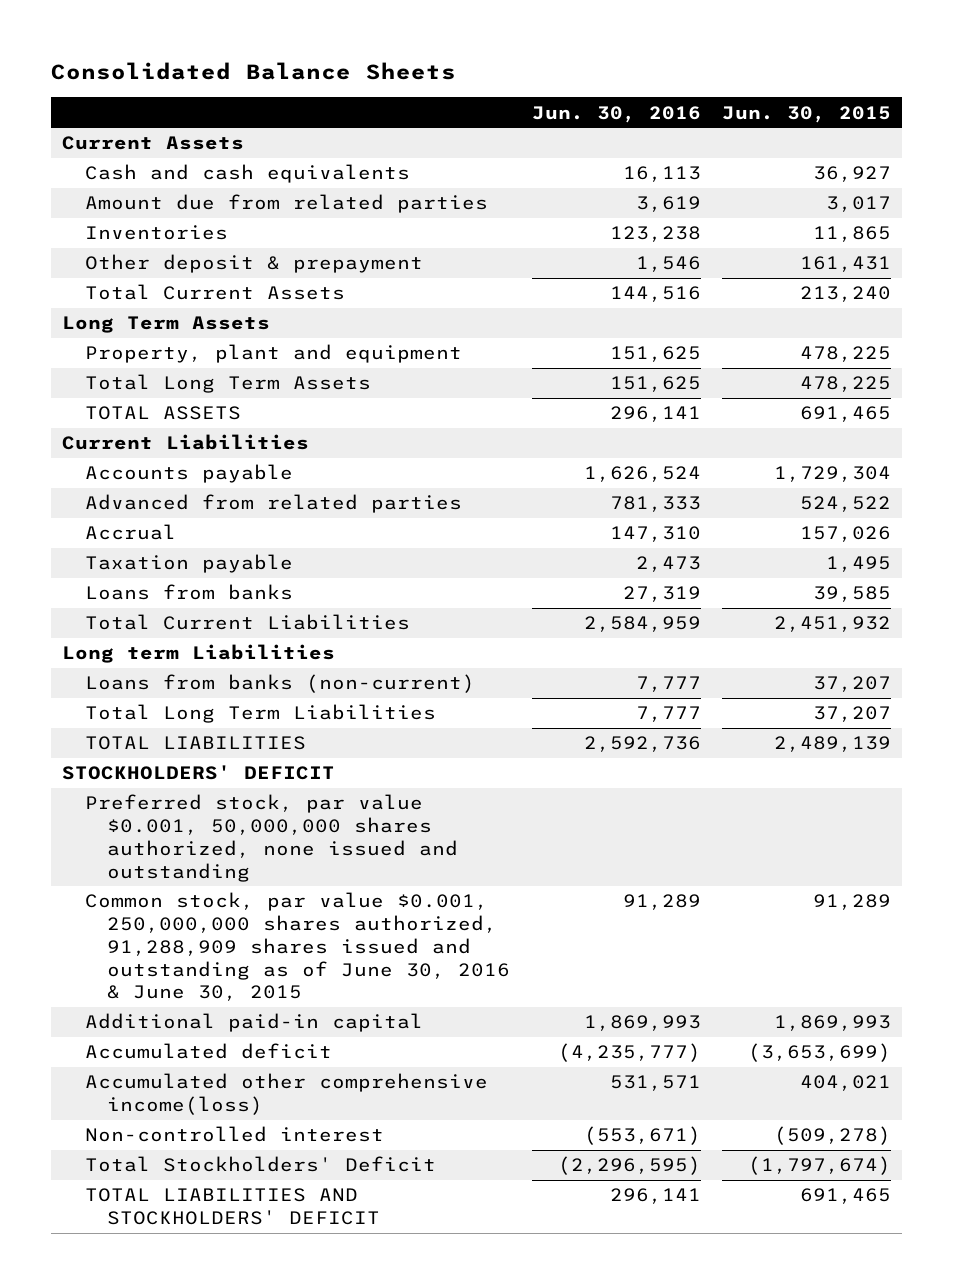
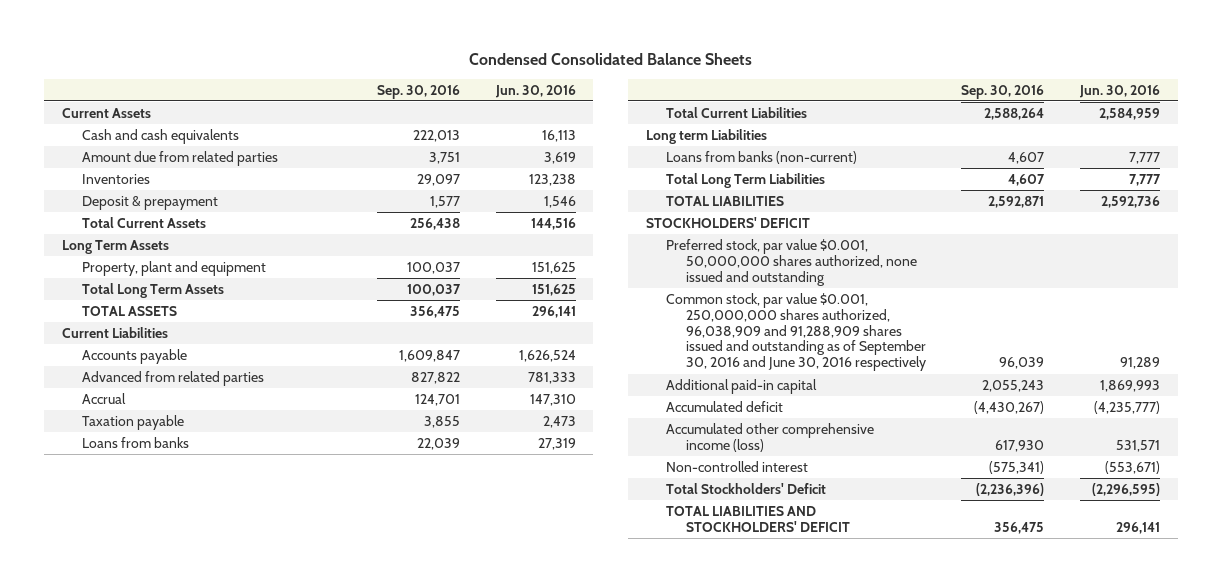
- Consolidated Balance Sheets
+ Condensed Consolidated Balance Sheets
- | Jun. 30, 2016 | Jun. 30, 2015
+ | Sep. 30, 2016 | Jun. 30, 2016
- Other deposit & prepayment | 1,546 | 161,431
+ Deposit & prepayment | 1,577 | 1,546
- Common stock, par value $0.001, 250,000,000 shares authorized, 91,288,909 shares issued and outstanding as of June 30, 2016 & June 30, 2015 | 91,289 | 91,289
+ Common stock, par value $0.001, 250,000,000 shares authorized, 96,038,909 and 91,288,909 shares issued and outstanding as of September 30, 2016 and June 30, 2016 respectively | 96,039 | 91,289
- Accumulated other comprehensive income(loss) | 531,571 | 404,021
+ Accumulated other comprehensive income (loss) | 617,930 | 531,571

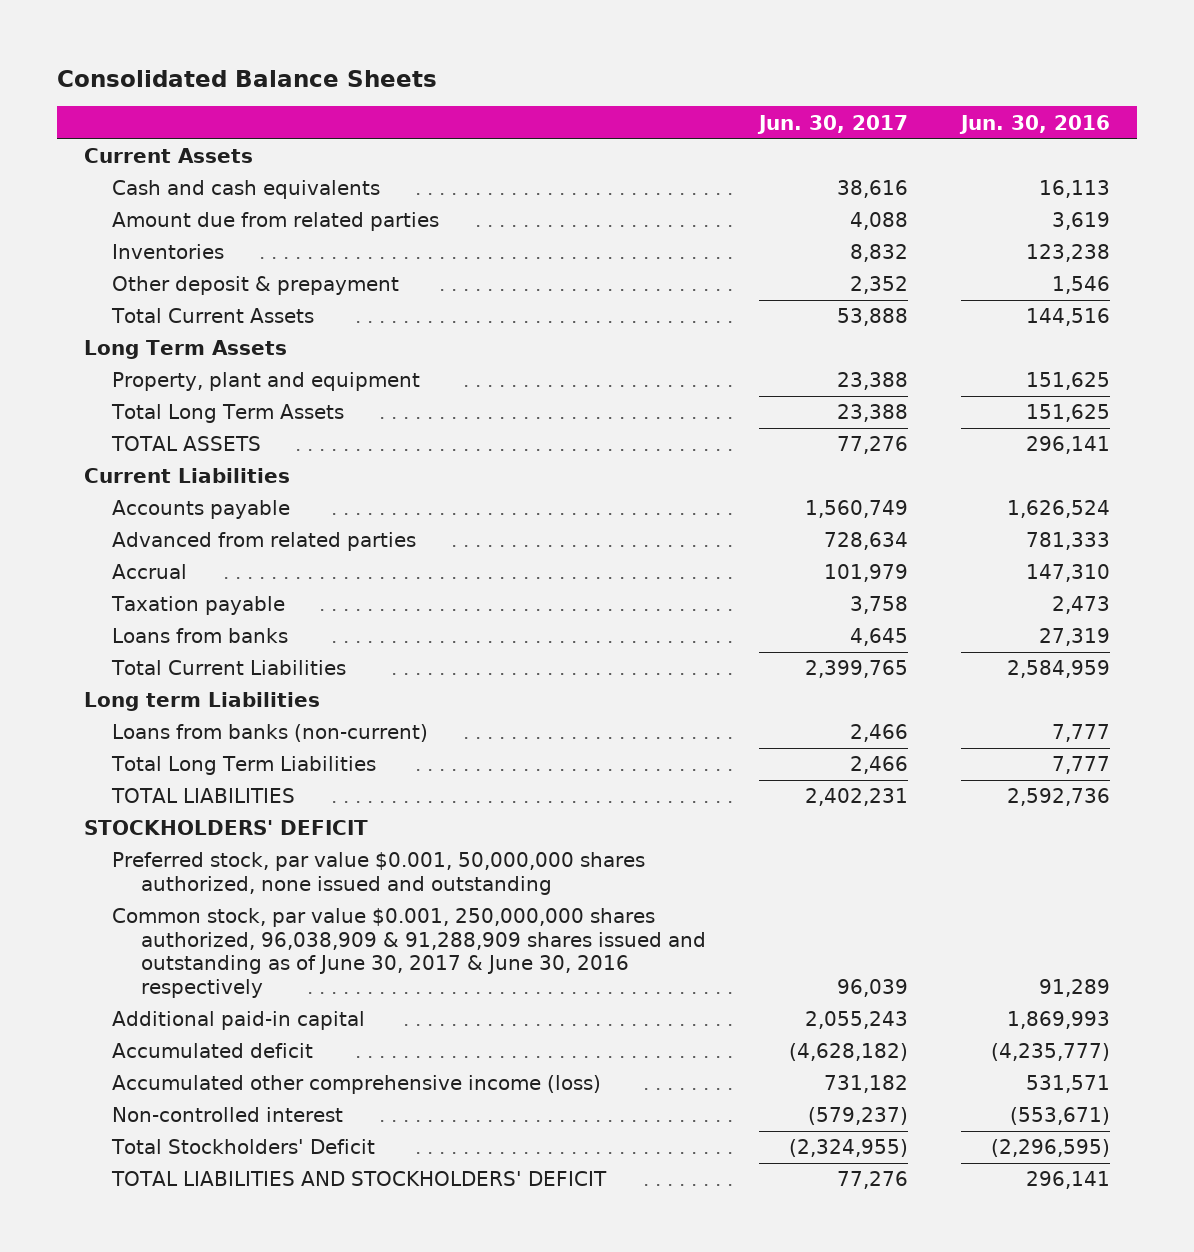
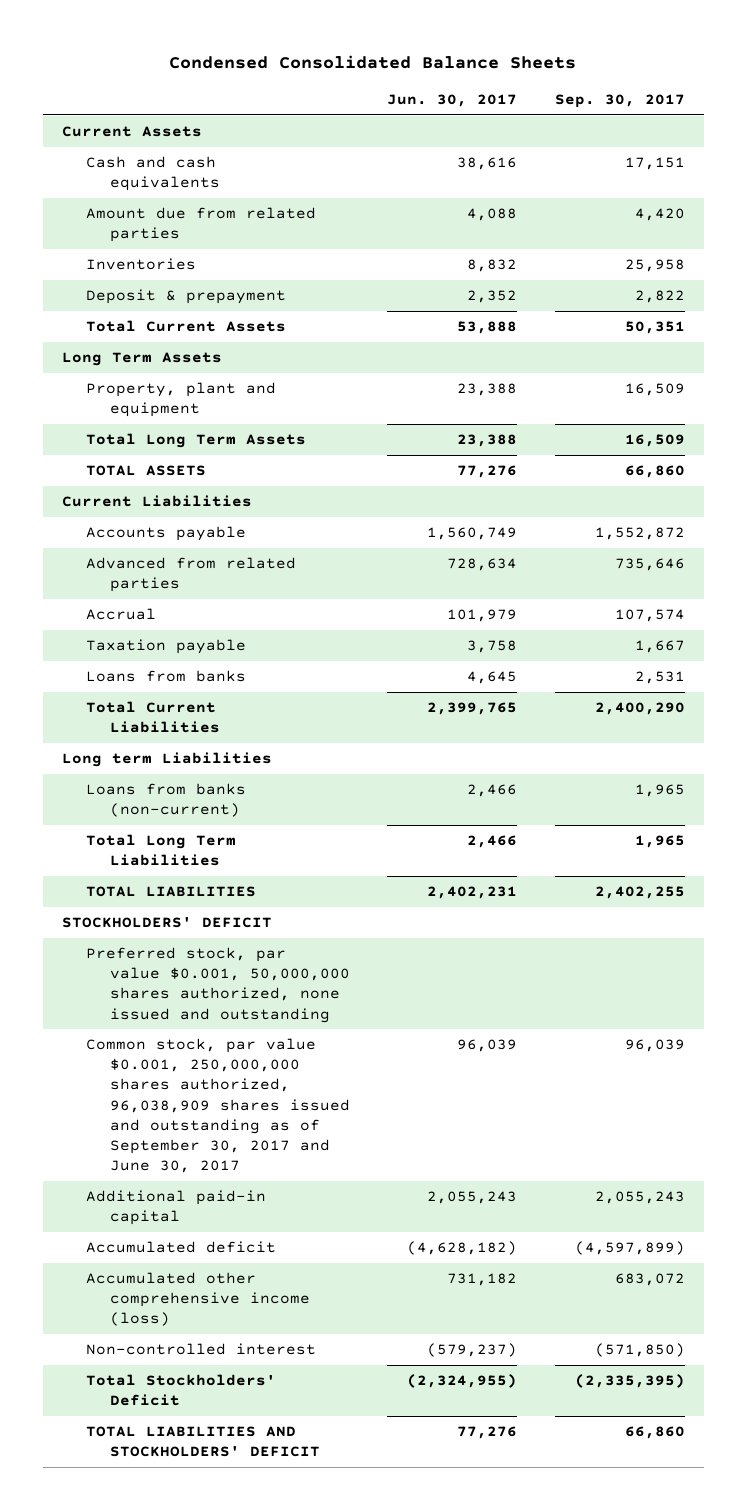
- Consolidated Balance Sheets
+ Condensed Consolidated Balance Sheets
- | Jun. 30, 2017 | Jun. 30, 2016
+ | Jun. 30, 2017 | Sep. 30, 2017
- Other deposit & prepayment | 2,352 | 1,546
+ Deposit & prepayment | 2,352 | 2,822
- Common stock, par value $0.001, 250,000,000 shares authorized, 96,038,909 & 91,288,909 shares issued and outstanding as of June 30, 2017 & June 30, 2016 respectively | 96,039 | 91,289
+ Common stock, par value $0.001, 250,000,000 shares authorized, 96,038,909 shares issued and outstanding as of September 30, 2017 and June 30, 2017 | 96,039 | 96,039

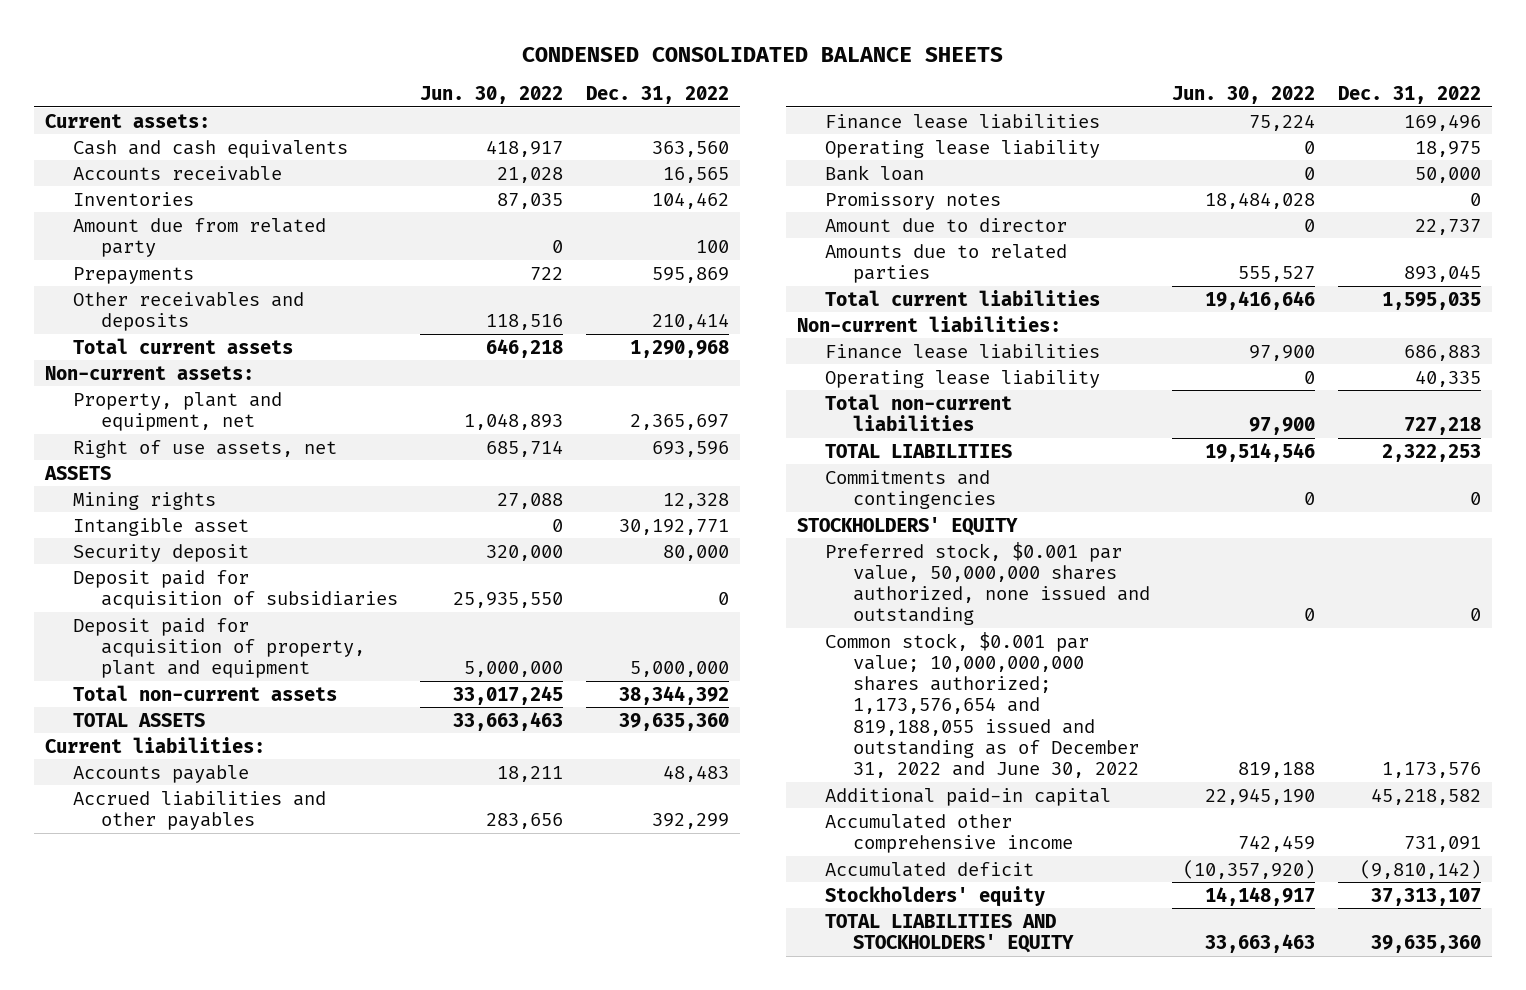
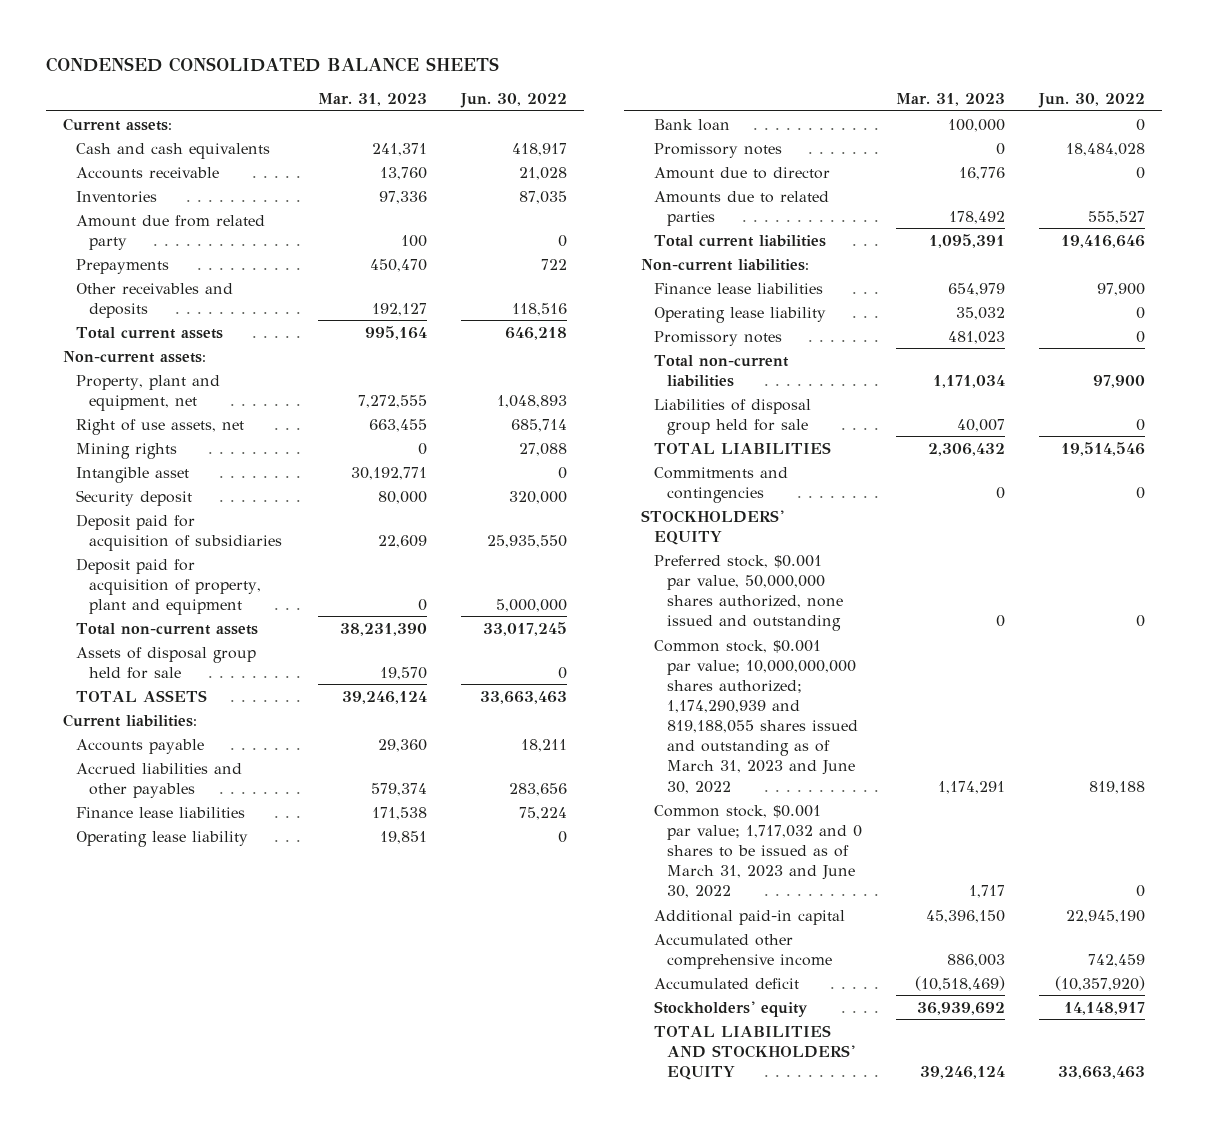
- | Jun. 30, 2022 | Dec. 31, 2022
+ | Mar. 31, 2023 | Jun. 30, 2022
- ASSETS
+ Assets of disposal group held for sale | 19,570 | 0
+ Promissory notes | 481,023 | 0
+ Liabilities of disposal group held for sale | 40,007 | 0
- Common stock, $0.001 par value; 10,000,000,000 shares authorized; 1,173,576,654 and 819,188,055 issued and outstanding as of December 31, 2022 and June 30, 2022 | 819,188 | 1,173,576
+ Common stock, $0.001 par value; 10,000,000,000 shares authorized; 1,174,290,939 and 819,188,055 shares issued and outstanding as of March 31, 2023 and June 30, 2022 | 1,174,291 | 819,188
+ Common stock, $0.001 par value; 1,717,032 and 0 shares to be issued as of March 31, 2023 and June 30, 2022 | 1,717 | 0

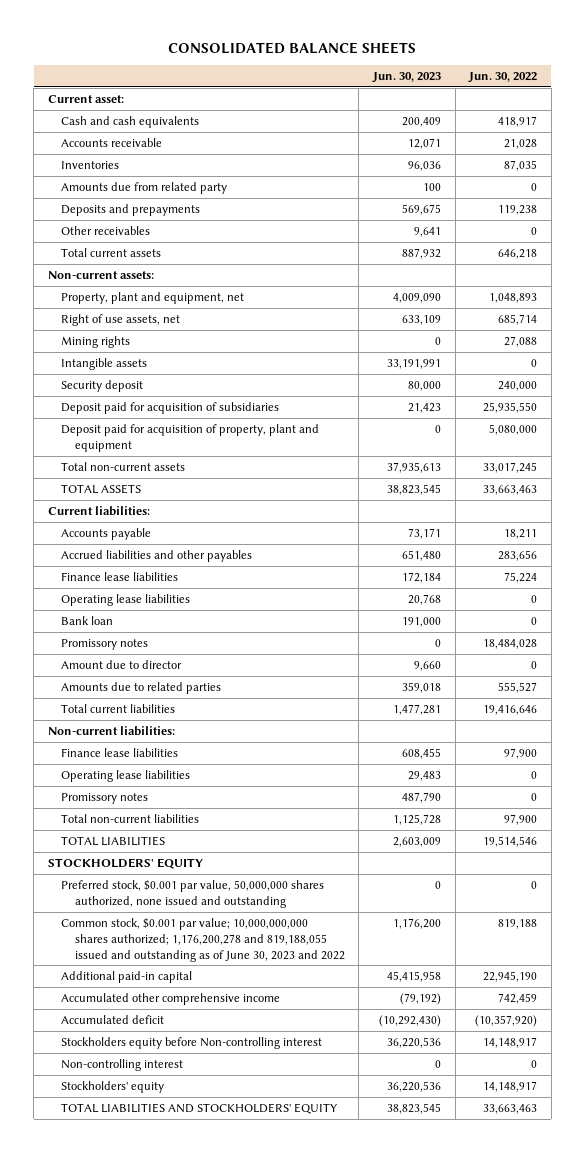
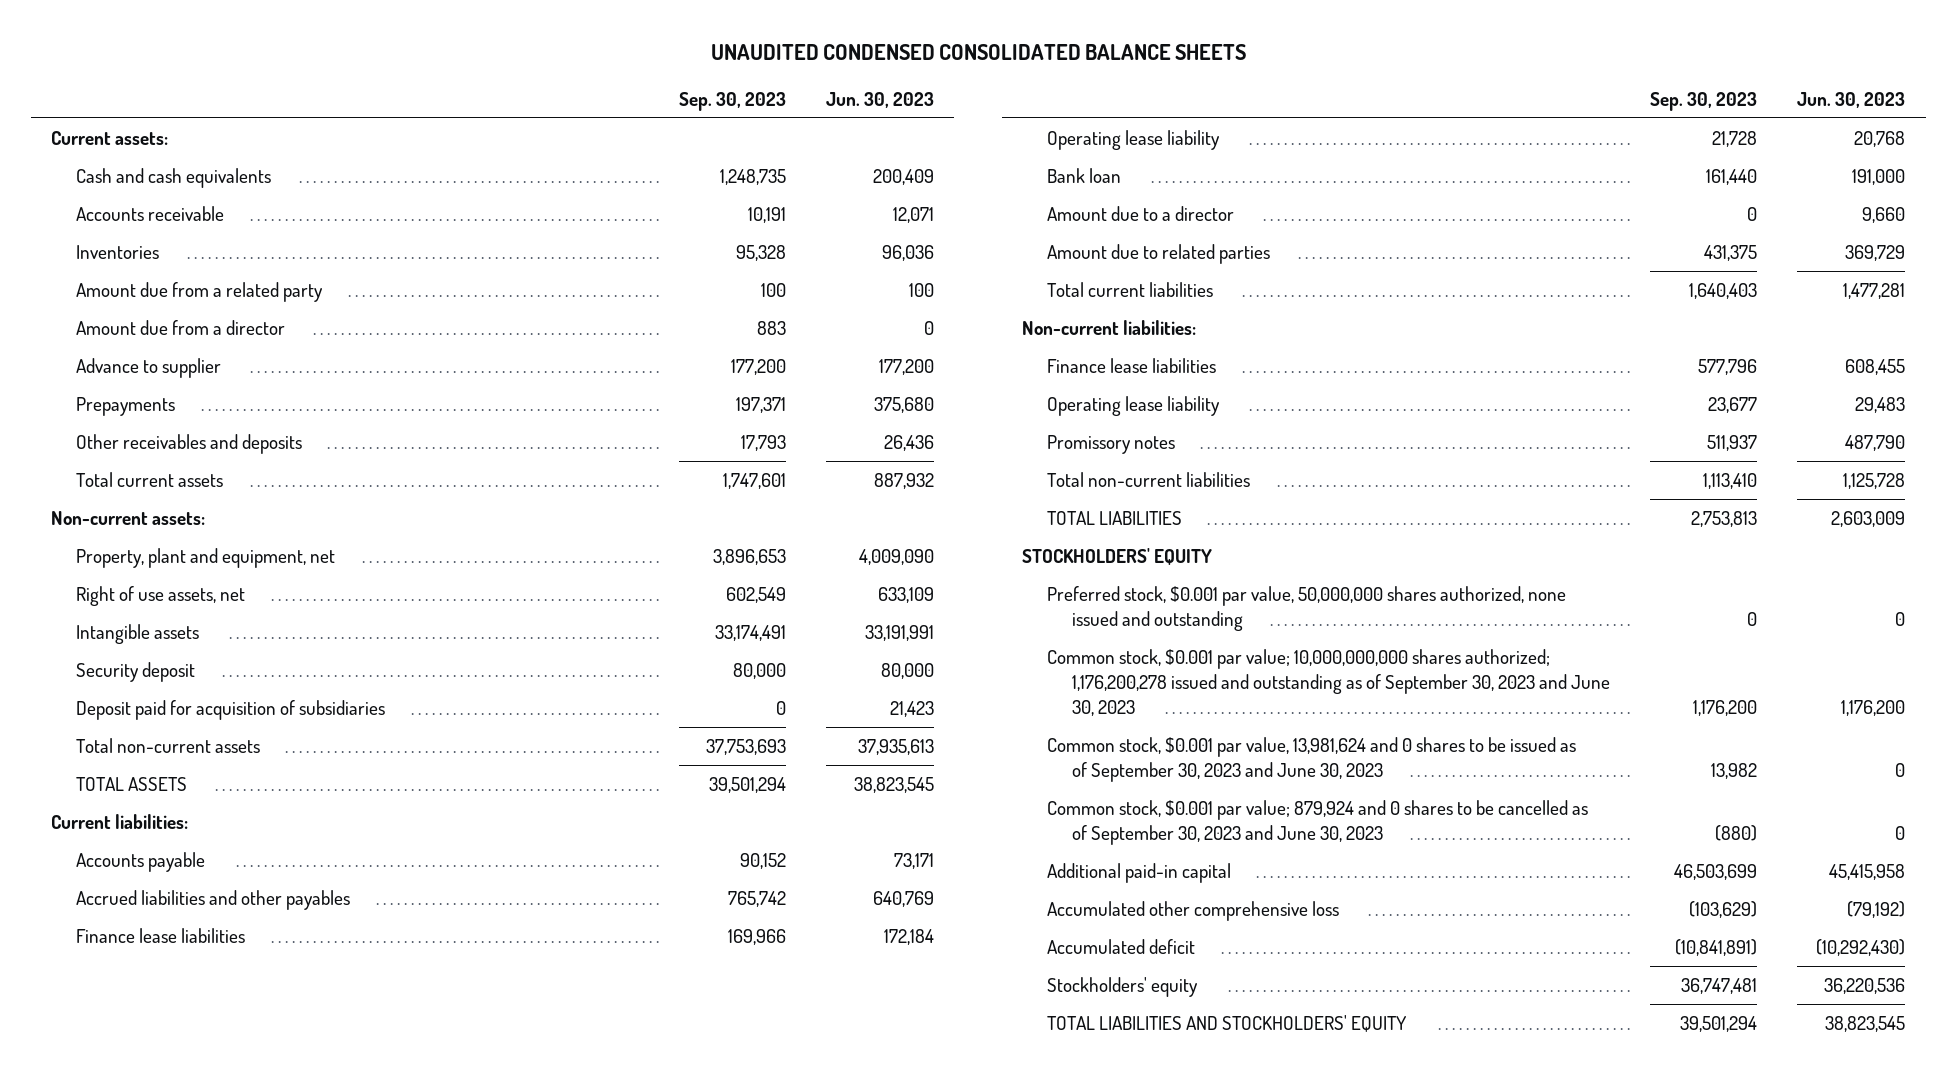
- CONSOLIDATED BALANCE SHEETS
+ UNAUDITED CONDENSED CONSOLIDATED BALANCE SHEETS
- | Jun. 30, 2023 | Jun. 30, 2022
+ | Sep. 30, 2023 | Jun. 30, 2023
- Current asset:
+ Current assets:
- Amounts due from related party | 100 | 0
- Deposits and prepayments | 569,675 | 119,238
- Other receivables | 9,641 | 0
+ Amount due from a related party | 100 | 100
+ Amount due from a director | 883 | 0
+ Advance to supplier | 177,200 | 177,200
+ Prepayments | 197,371 | 375,680
+ Other receivables and deposits | 17,793 | 26,436
- Mining rights | 0 | 27,088
- Deposit paid for acquisition of property, plant and equipment | 0 | 5,080,000
- Accrued liabilities and other payables | 651,480 | 283,656
+ Accrued liabilities and other payables | 765,742 | 640,769
- Operating lease liabilities | 20,768 | 0
+ Operating lease liability | 21,728 | 20,768
- Promissory notes | 0 | 18,484,028
- Amount due to director | 9,660 | 0
- Amounts due to related parties | 359,018 | 555,527
+ Amount due to a director | 0 | 9,660
+ Amount due to related parties | 431,375 | 369,729
- Operating lease liabilities | 29,483 | 0
+ Operating lease liability | 23,677 | 29,483
- Common stock, $0.001 par value; 10,000,000,000 shares authorized; 1,176,200,278 and 819,188,055 issued and outstanding as of June 30, 2023 and 2022 | 1,176,200 | 819,188
+ Common stock, $0.001 par value; 10,000,000,000 shares authorized; 1,176,200,278 issued and outstanding as of September 30, 2023 and June 30, 2023 | 1,176,200 | 1,176,200
+ Common stock, $0.001 par value, 13,981,624 and 0 shares to be issued as of September 30, 2023 and June 30, 2023 | 13,982 | 0
+ Common stock, $0.001 par value; 879,924 and 0 shares to be cancelled as of September 30, 2023 and June 30, 2023 | (880) | 0
- Accumulated other comprehensive income | (79,192) | 742,459
+ Accumulated other comprehensive loss | (103,629) | (79,192)
- Stockholders equity before Non-controlling interest | 36,220,536 | 14,148,917
- Non-controlling interest | 0 | 0

